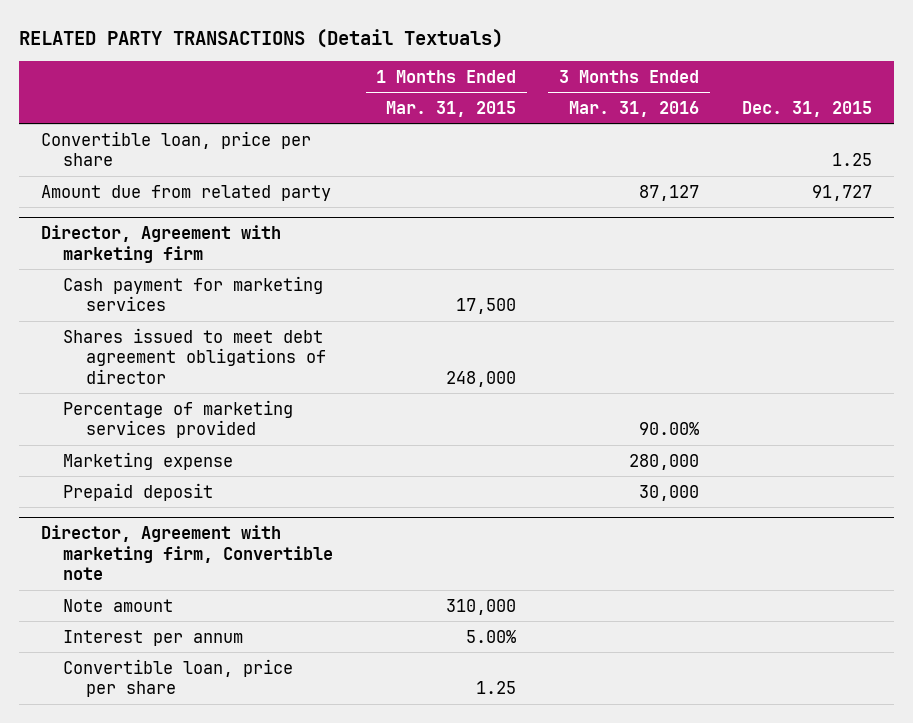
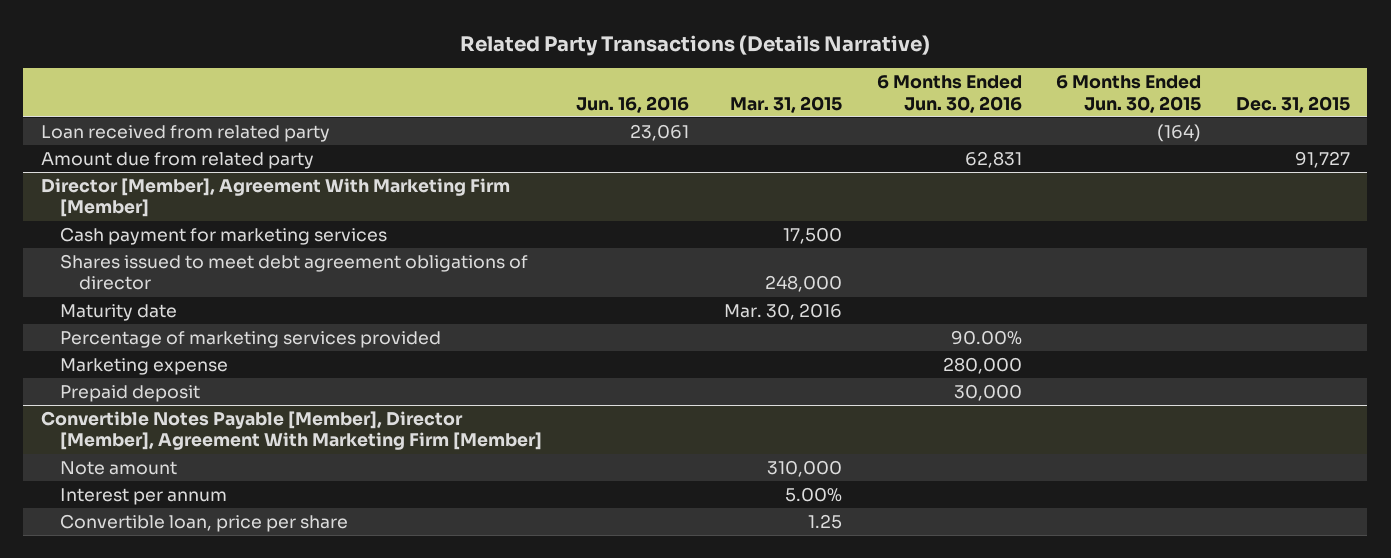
- RELATED PARTY TRANSACTIONS (Detail Textuals)
+ Related Party Transactions (Details Narrative)
- | 1 Months Ended Mar. 31, 2015 | 3 Months Ended Mar. 31, 2016 | Dec. 31, 2015
+ | Jun. 16, 2016 | Mar. 31, 2015 | 6 Months Ended Jun. 30, 2016 | 6 Months Ended Jun. 30, 2015 | Dec. 31, 2015
- Convertible loan, price per share | | | 1.25
+ Loan received from related party | 23,061 | | | (164) |
- Director, Agreement with marketing firm
+ Director [Member], Agreement With Marketing Firm [Member]
+ Maturity date | | Mar. 30, 2016 | | |
- Director, Agreement with marketing firm, Convertible note
+ Convertible Notes Payable [Member], Director [Member], Agreement With Marketing Firm [Member]

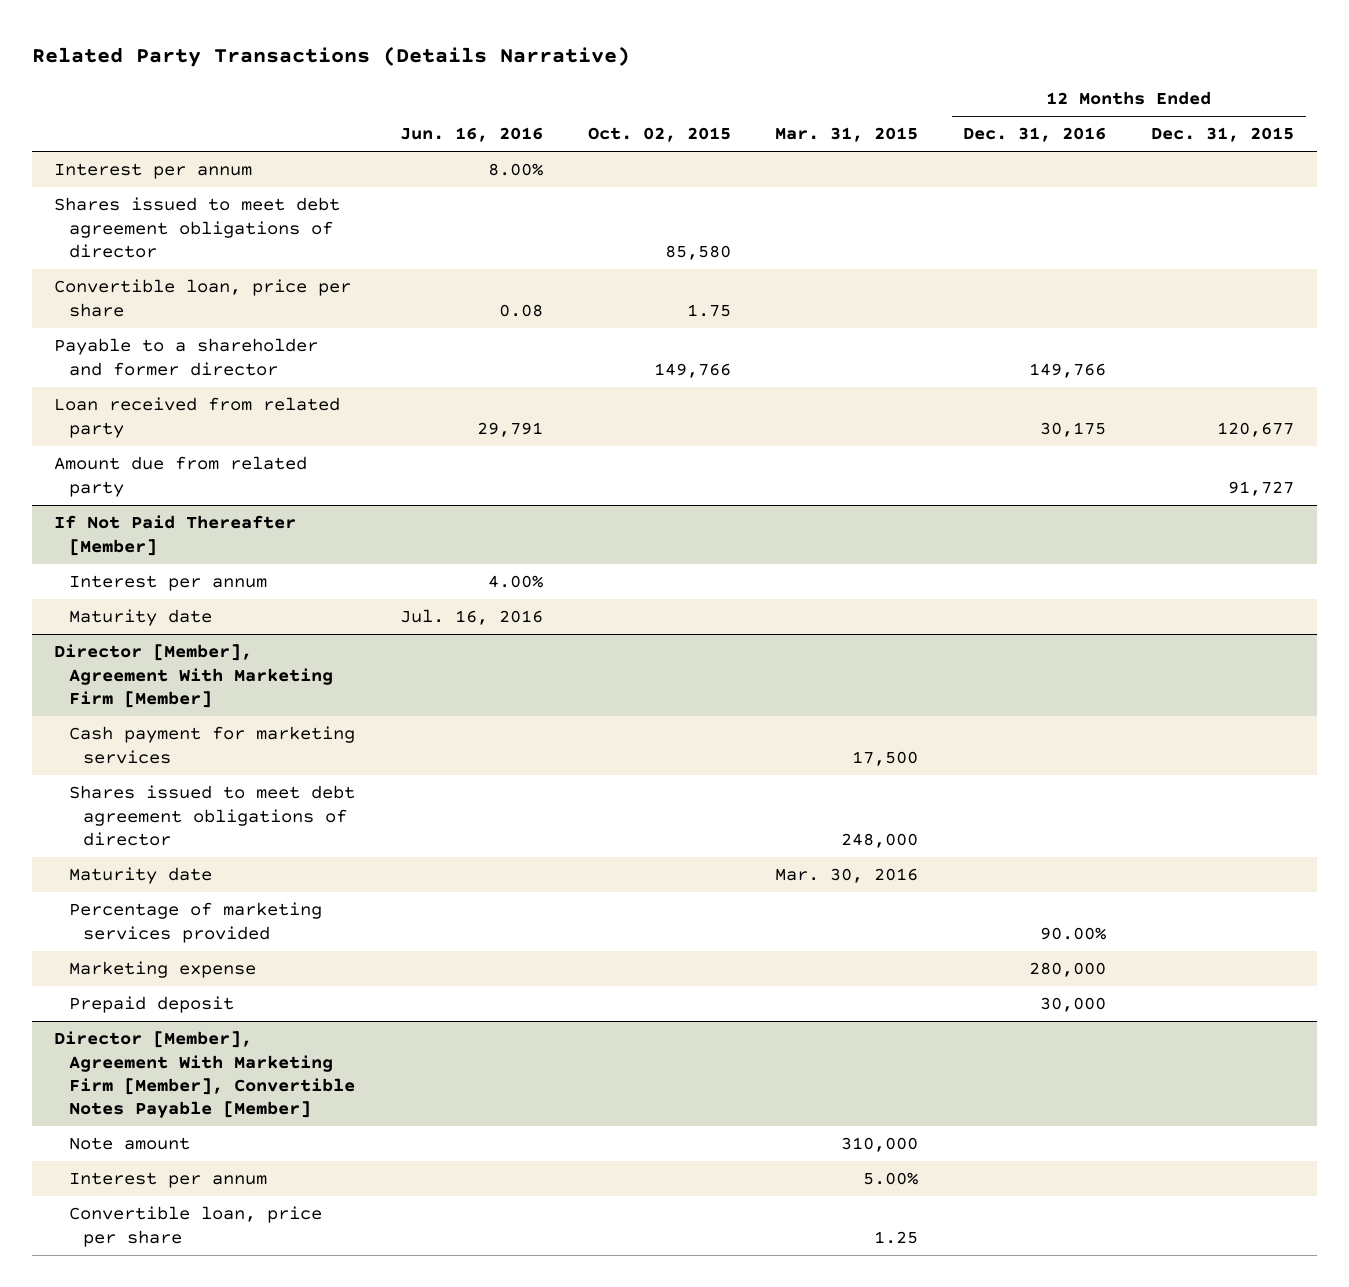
- | Jun. 16, 2016 | Mar. 31, 2015 | 6 Months Ended Jun. 30, 2016 | 6 Months Ended Jun. 30, 2015 | Dec. 31, 2015
+ | Jun. 16, 2016 | Oct. 02, 2015 | Mar. 31, 2015 | 12 Months Ended Dec. 31, 2016 | 12 Months Ended Dec. 31, 2015
- Loan received from related party | 23,061 | | | (164) |
+ Interest per annum | 8.00% | | | |
+ Shares issued to meet debt agreement obligations of director | | 85,580 | | |
+ Convertible loan, price per share | 0.08 | 1.75 | | |
+ Payable to a shareholder and former director | | 149,766 | | 149,766 |
+ Loan received from related party | 29,791 | | | 30,175 | 120,677
+ If Not Paid Thereafter [Member]
+ Interest per annum | 4.00% | | | |
+ Maturity date | Jul. 16, 2016 | | | |
- Convertible Notes Payable [Member], Director [Member], Agreement With Marketing Firm [Member]
+ Director [Member], Agreement With Marketing Firm [Member], Convertible Notes Payable [Member]

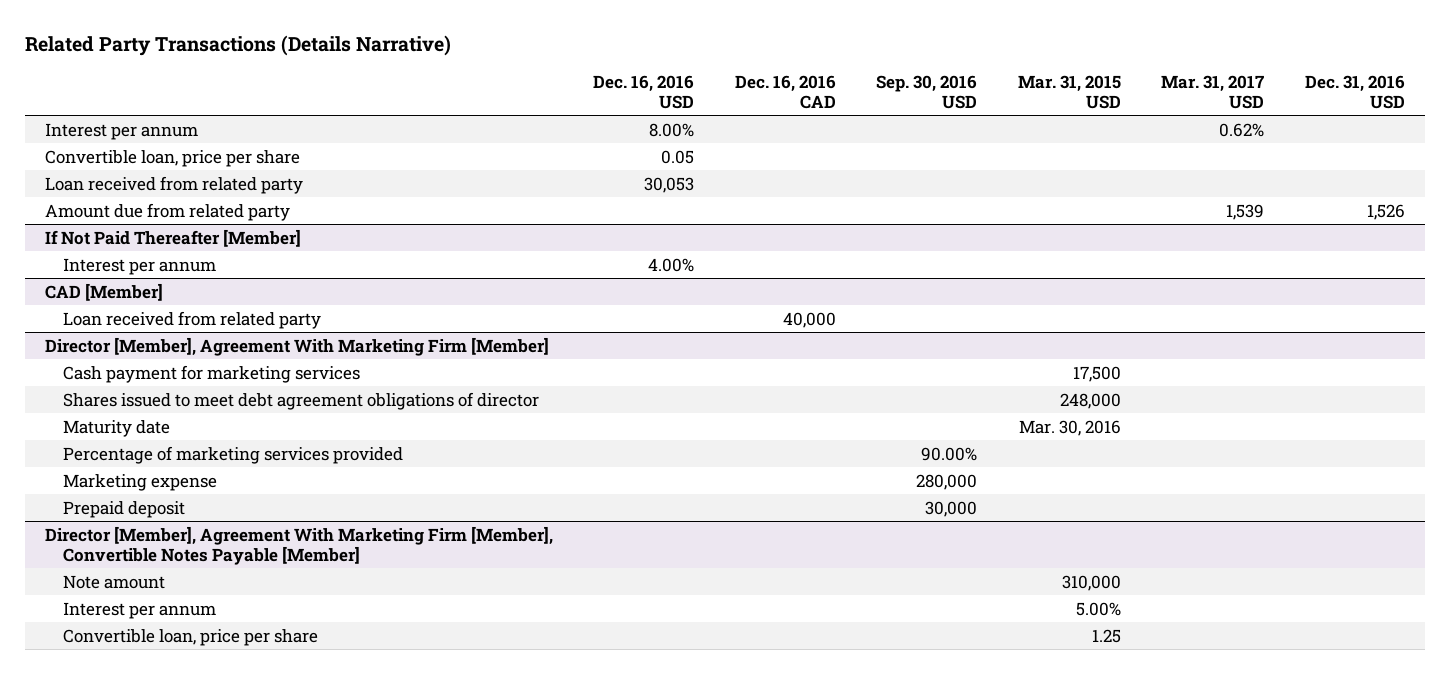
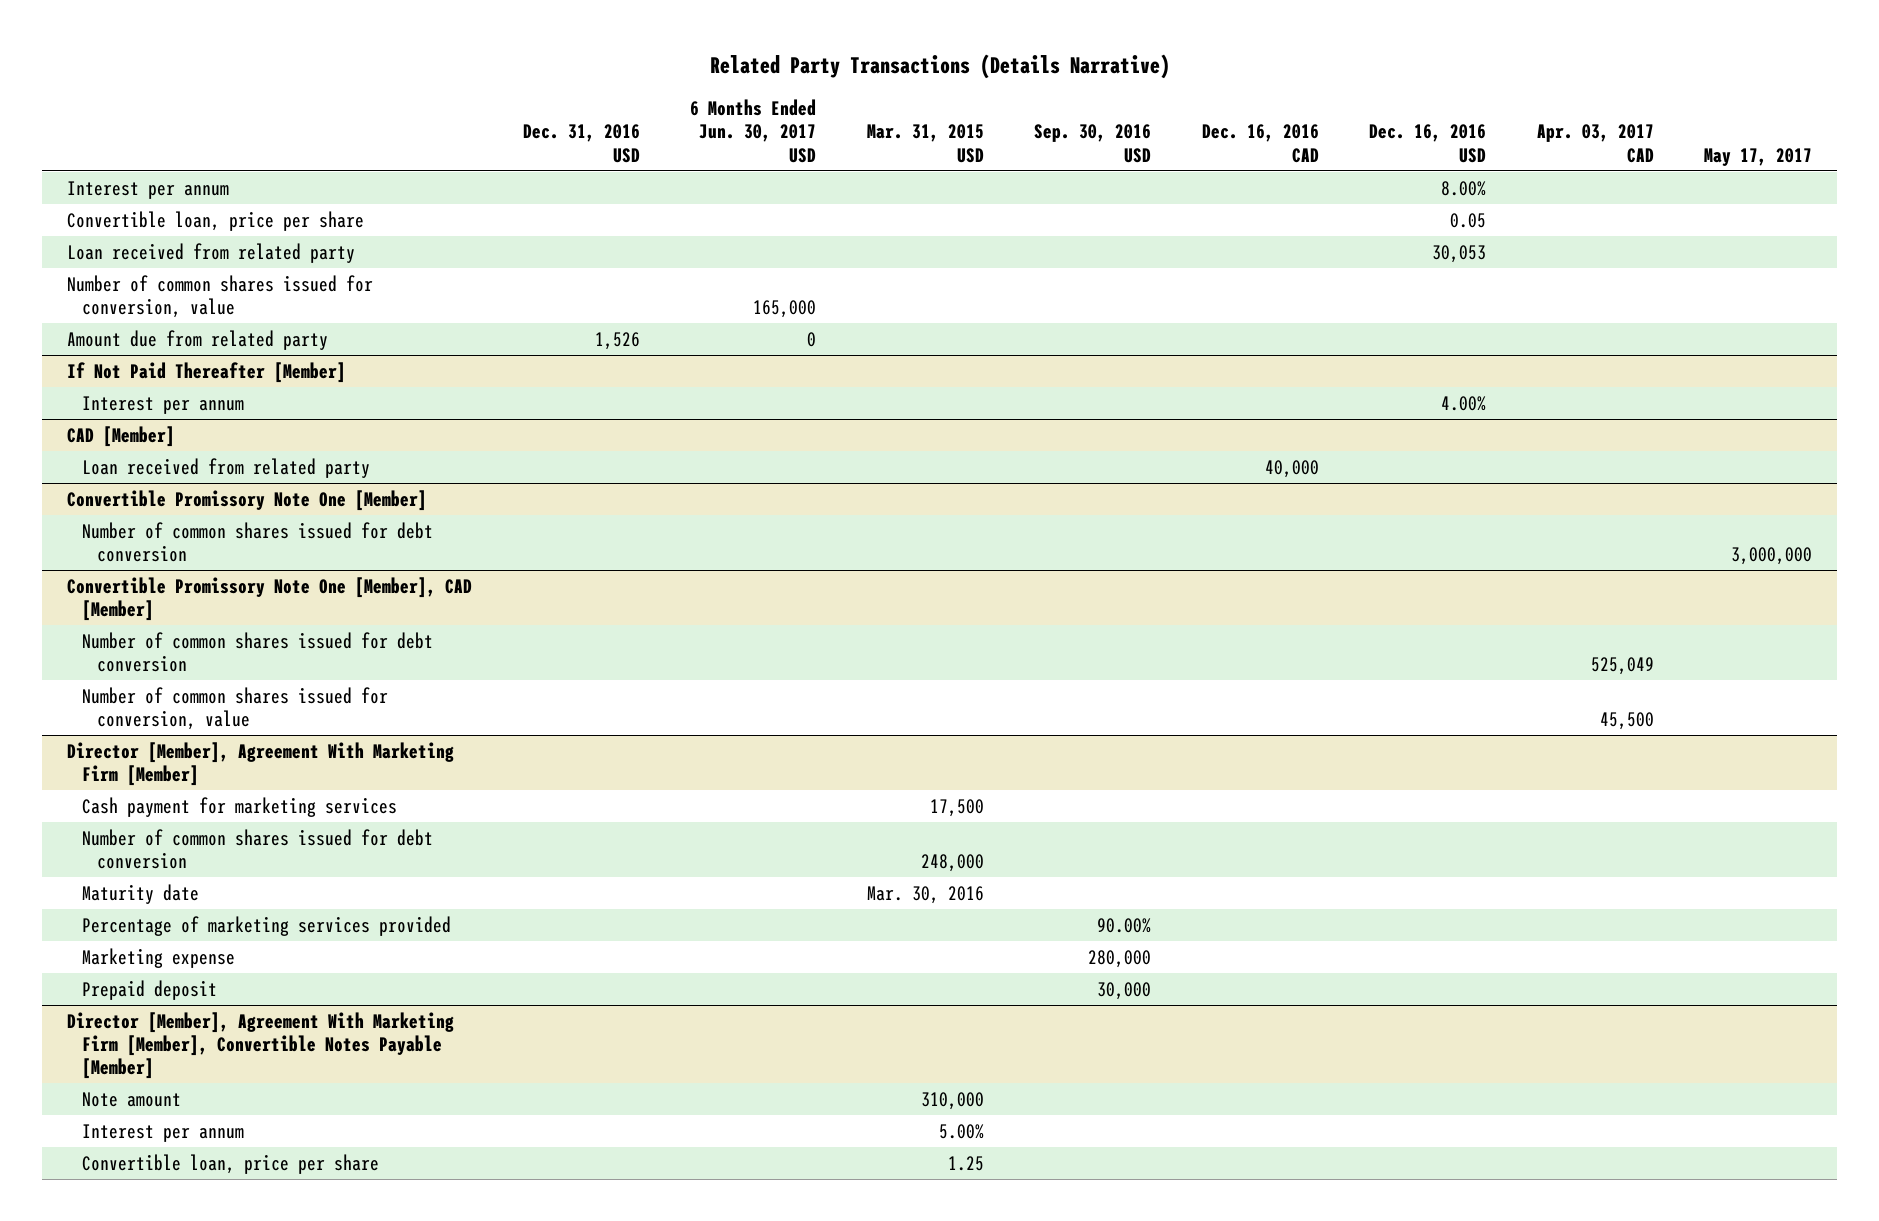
- | Dec. 16, 2016 USD | Dec. 16, 2016 CAD | Sep. 30, 2016 USD | Mar. 31, 2015 USD | Mar. 31, 2017 USD | Dec. 31, 2016 USD
+ | Dec. 31, 2016 USD | 6 Months Ended Jun. 30, 2017 USD | Mar. 31, 2015 USD | Sep. 30, 2016 USD | Dec. 16, 2016 CAD | Dec. 16, 2016 USD | Apr. 03, 2017 CAD | May 17, 2017
+ Number of common shares issued for conversion, value | | 165,000 | | | | | |
+ Convertible Promissory Note One [Member]
+ Number of common shares issued for debt conversion | | | | | | | | 3,000,000
+ Convertible Promissory Note One [Member], CAD [Member]
+ Number of common shares issued for debt conversion | | | | | | | 525,049 |
+ Number of common shares issued for conversion, value | | | | | | | 45,500 |
@ Director [Member], Agreement With Marketing Firm [Member]
- Shares issued to meet debt agreement obligations of director | | | | 248,000 | |
+ Number of common shares issued for debt conversion | | | 248,000 | | | | |

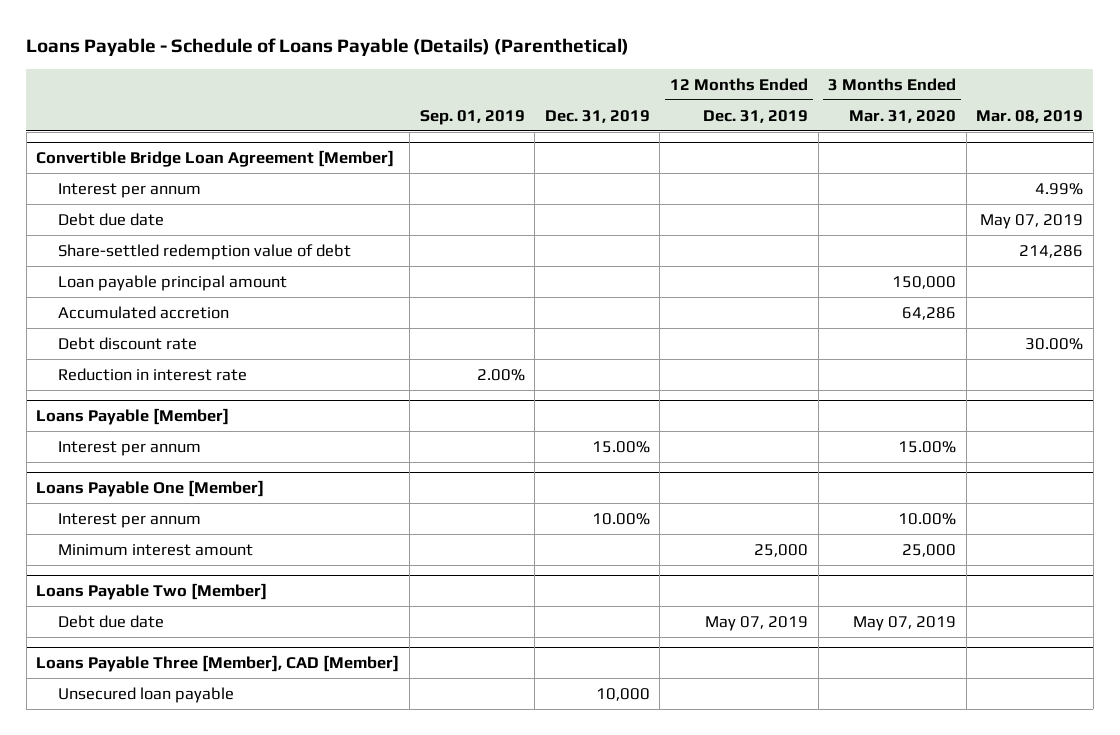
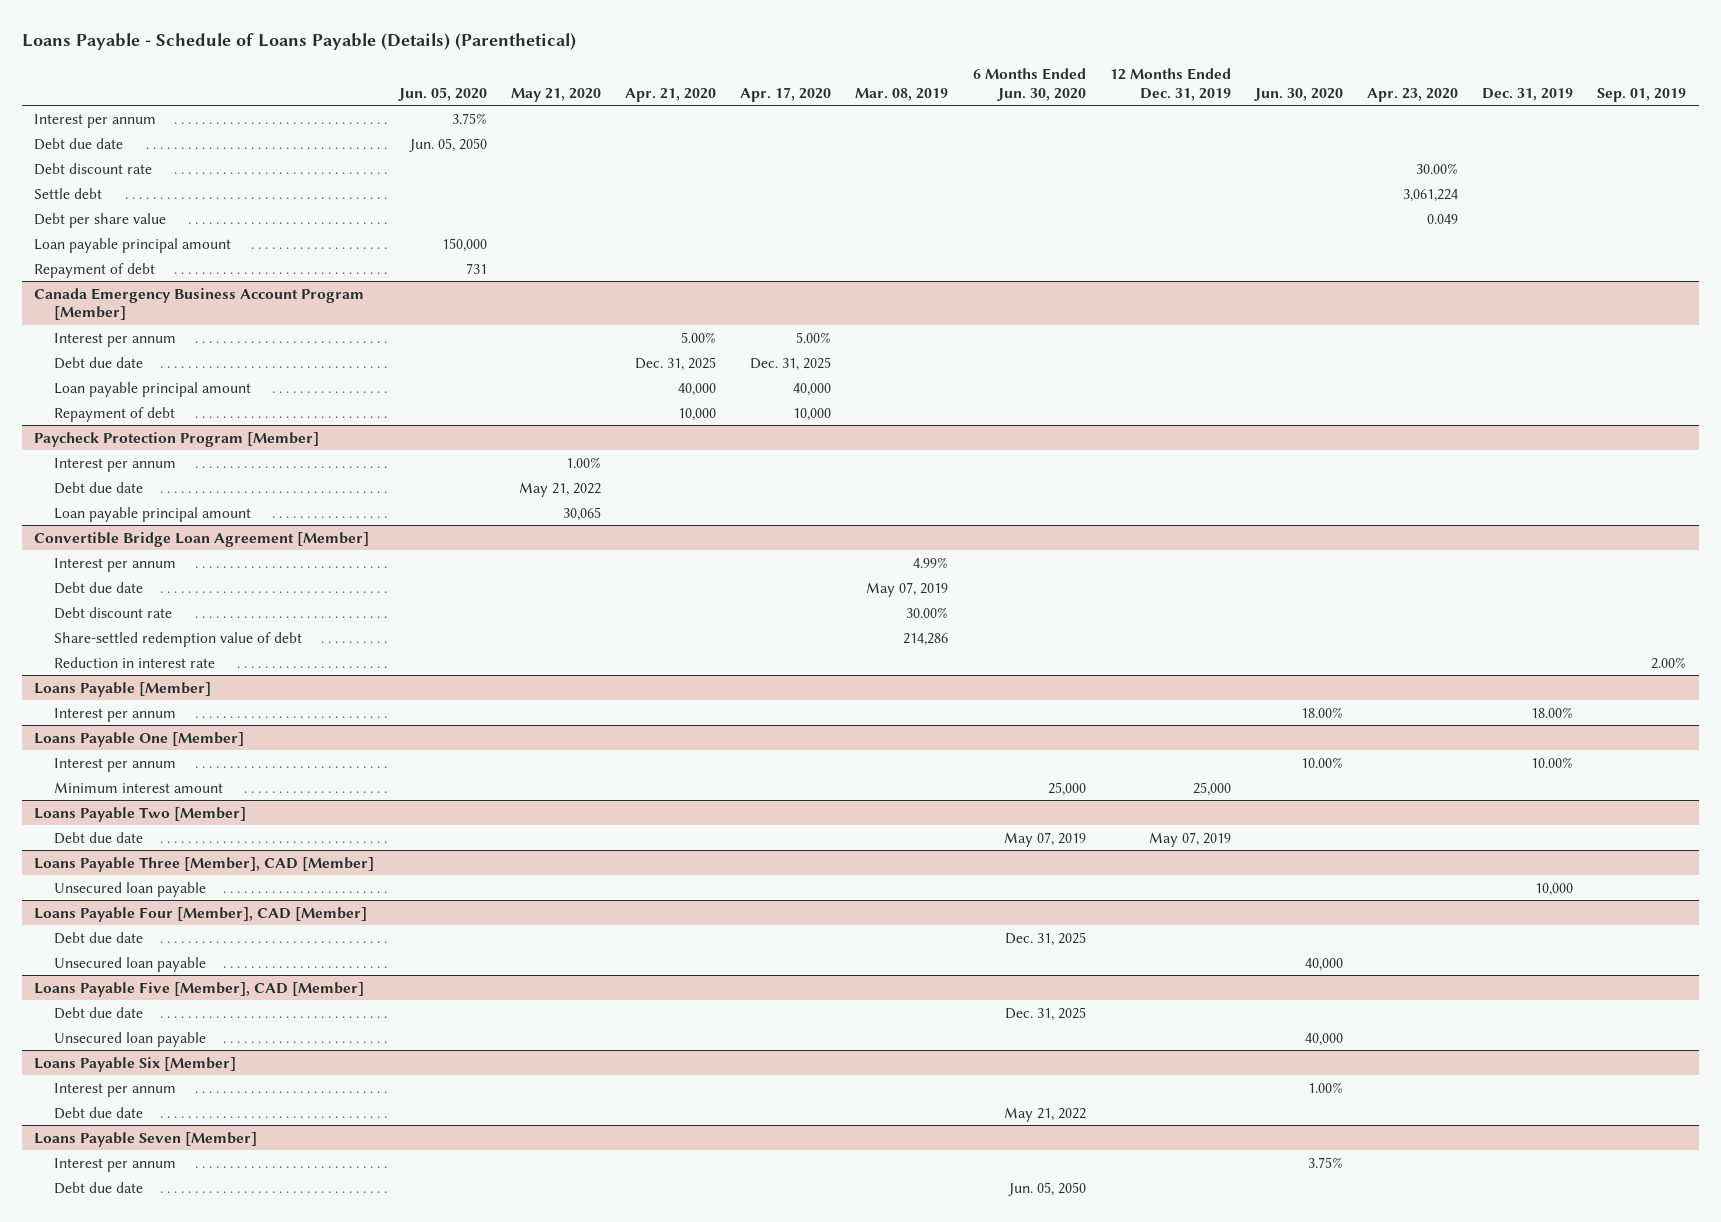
- | Sep. 01, 2019 | Dec. 31, 2019 | 12 Months Ended Dec. 31, 2019 | 3 Months Ended Mar. 31, 2020 | Mar. 08, 2019
+ | Jun. 05, 2020 | May 21, 2020 | Apr. 21, 2020 | Apr. 17, 2020 | Mar. 08, 2019 | 6 Months Ended Jun. 30, 2020 | 12 Months Ended Dec. 31, 2019 | Jun. 30, 2020 | Apr. 23, 2020 | Dec. 31, 2019 | Sep. 01, 2019
+ Interest per annum | 3.75% | | | | | | | | | |
+ Debt due date | Jun. 05, 2050 | | | | | | | | | |
+ Debt discount rate | | | | | | | | | 30.00% | |
+ Settle debt | | | | | | | | | 3,061,224 | |
+ Debt per share value | | | | | | | | | 0.049 | |
+ Loan payable principal amount | 150,000 | | | | | | | | | |
+ Repayment of debt | 731 | | | | | | | | | |
+ Canada Emergency Business Account Program [Member]
+ Interest per annum | | | 5.00% | 5.00% | | | | | | |
+ Debt due date | | | Dec. 31, 2025 | Dec. 31, 2025 | | | | | | |
+ Loan payable principal amount | | | 40,000 | 40,000 | | | | | | |
+ Repayment of debt | | | 10,000 | 10,000 | | | | | | |
+ Paycheck Protection Program [Member]
+ Interest per annum | | 1.00% | | | | | | | | |
+ Debt due date | | May 21, 2022 | | | | | | | | |
+ Loan payable principal amount | | 30,065 | | | | | | | | |
@ Convertible Bridge Loan Agreement [Member]
- Loan payable principal amount | | | | 150,000 |
- Accumulated accretion | | | | 64,286 |
moved down: Share-settled redemption value of debt | | | | | 214,286 | | | | | |
@ Loans Payable [Member]
- Interest per annum | | 15.00% | | 15.00% |
+ Interest per annum | | | | | | | | 18.00% | | 18.00% |
+ Loans Payable Four [Member], CAD [Member]
+ Debt due date | | | | | | Dec. 31, 2025 | | | | |
+ Unsecured loan payable | | | | | | | | 40,000 | | |
+ Loans Payable Five [Member], CAD [Member]
+ Debt due date | | | | | | Dec. 31, 2025 | | | | |
+ Unsecured loan payable | | | | | | | | 40,000 | | |
+ Loans Payable Six [Member]
+ Interest per annum | | | | | | | | 1.00% | | |
+ Debt due date | | | | | | May 21, 2022 | | | | |
+ Loans Payable Seven [Member]
+ Interest per annum | | | | | | | | 3.75% | | |
+ Debt due date | | | | | | Jun. 05, 2050 | | | | |

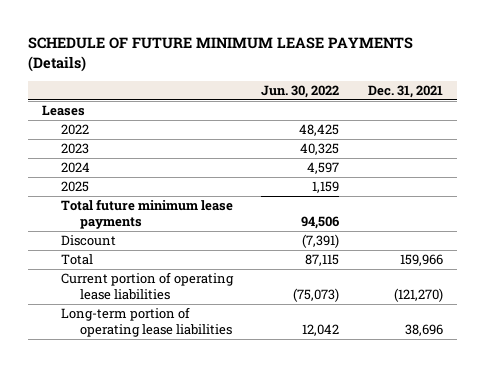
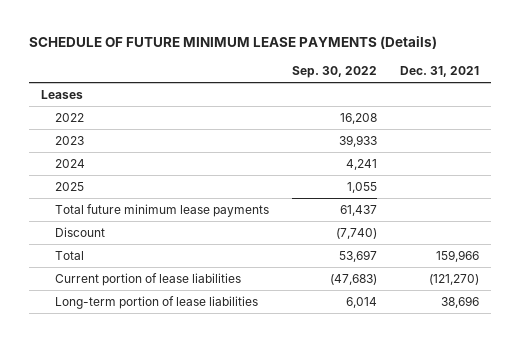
- | Jun. 30, 2022 | Dec. 31, 2021
+ | Sep. 30, 2022 | Dec. 31, 2021
- Current portion of operating lease liabilities | (75,073) | (121,270)
- Long-term portion of operating lease liabilities | 12,042 | 38,696
+ Current portion of lease liabilities | (47,683) | (121,270)
+ Long-term portion of lease liabilities | 6,014 | 38,696

